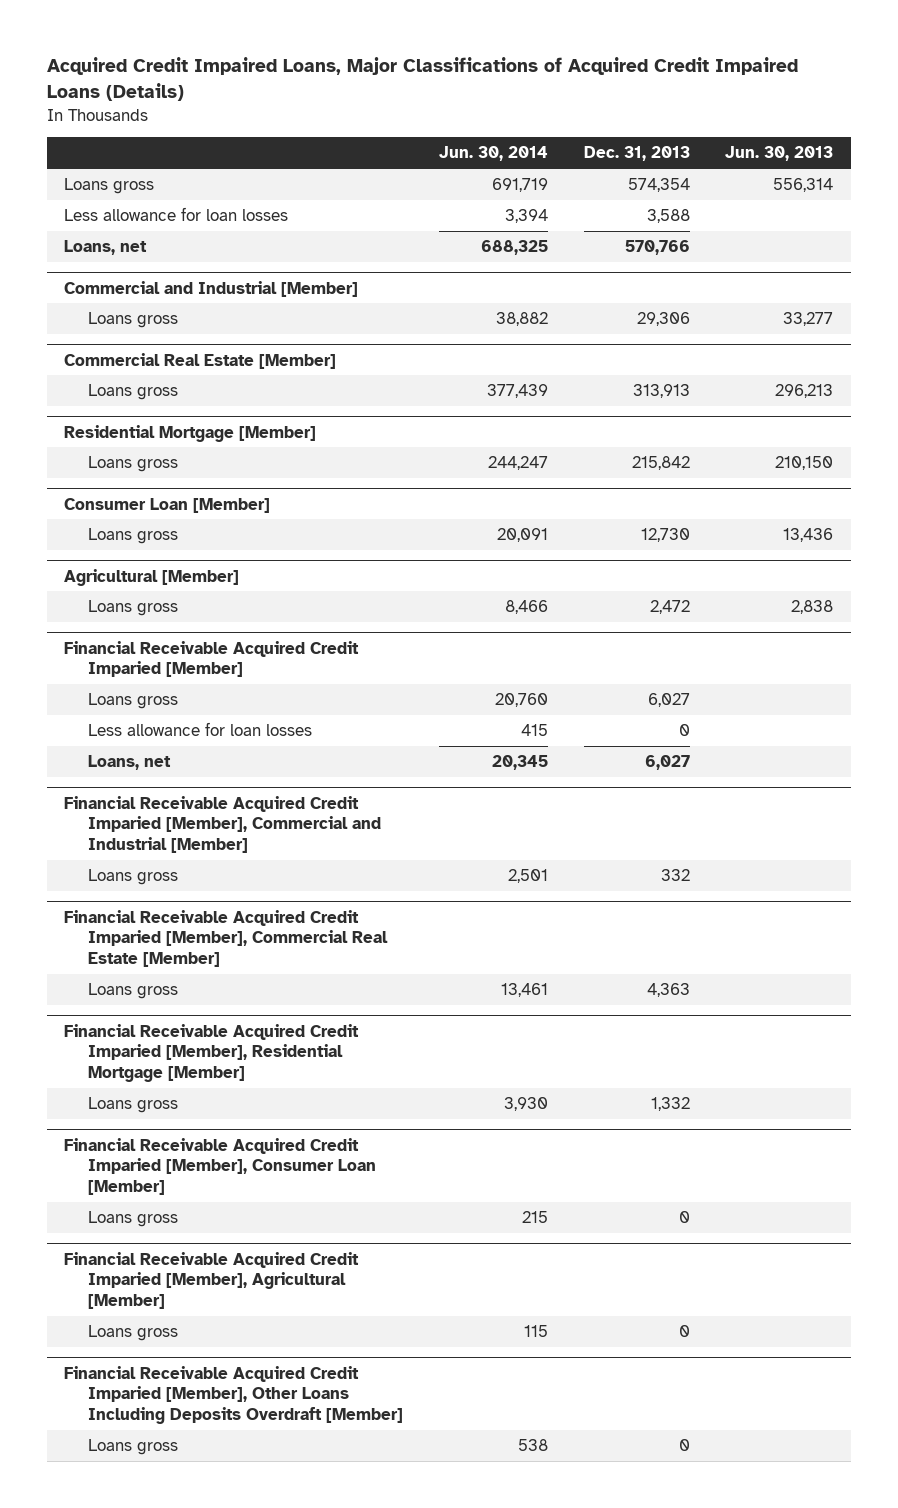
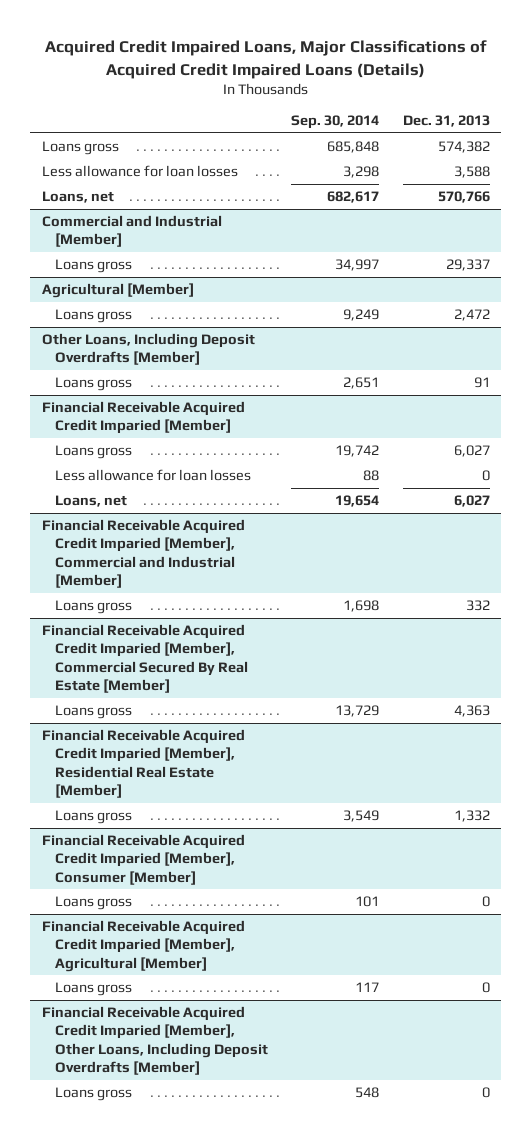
- | Jun. 30, 2014 | Dec. 31, 2013 | Jun. 30, 2013
+ | Sep. 30, 2014 | Dec. 31, 2013
- Loans gross | 691,719 | 574,354 | 556,314
+ Loans gross | 685,848 | 574,382
@ Commercial and Industrial [Member]
- Loans gross | 38,882 | 29,306 | 33,277
- Commercial Real Estate [Member]
- Loans gross | 377,439 | 313,913 | 296,213
- Residential Mortgage [Member]
- Loans gross | 244,247 | 215,842 | 210,150
- Consumer Loan [Member]
- Loans gross | 20,091 | 12,730 | 13,436
@ Commercial and Industrial [Member]
+ Loans gross | 34,997 | 29,337
+ Other Loans, Including Deposit Overdrafts [Member]
+ Loans gross | 2,651 | 91
- Financial Receivable Acquired Credit Imparied [Member], Commercial Real Estate [Member]
+ Financial Receivable Acquired Credit Imparied [Member], Commercial Secured By Real Estate [Member]
- Financial Receivable Acquired Credit Imparied [Member], Residential Mortgage [Member]
+ Financial Receivable Acquired Credit Imparied [Member], Residential Real Estate [Member]
- Financial Receivable Acquired Credit Imparied [Member], Consumer Loan [Member]
+ Financial Receivable Acquired Credit Imparied [Member], Consumer [Member]
- Financial Receivable Acquired Credit Imparied [Member], Other Loans Including Deposits Overdraft [Member]
+ Financial Receivable Acquired Credit Imparied [Member], Other Loans, Including Deposit Overdrafts [Member]

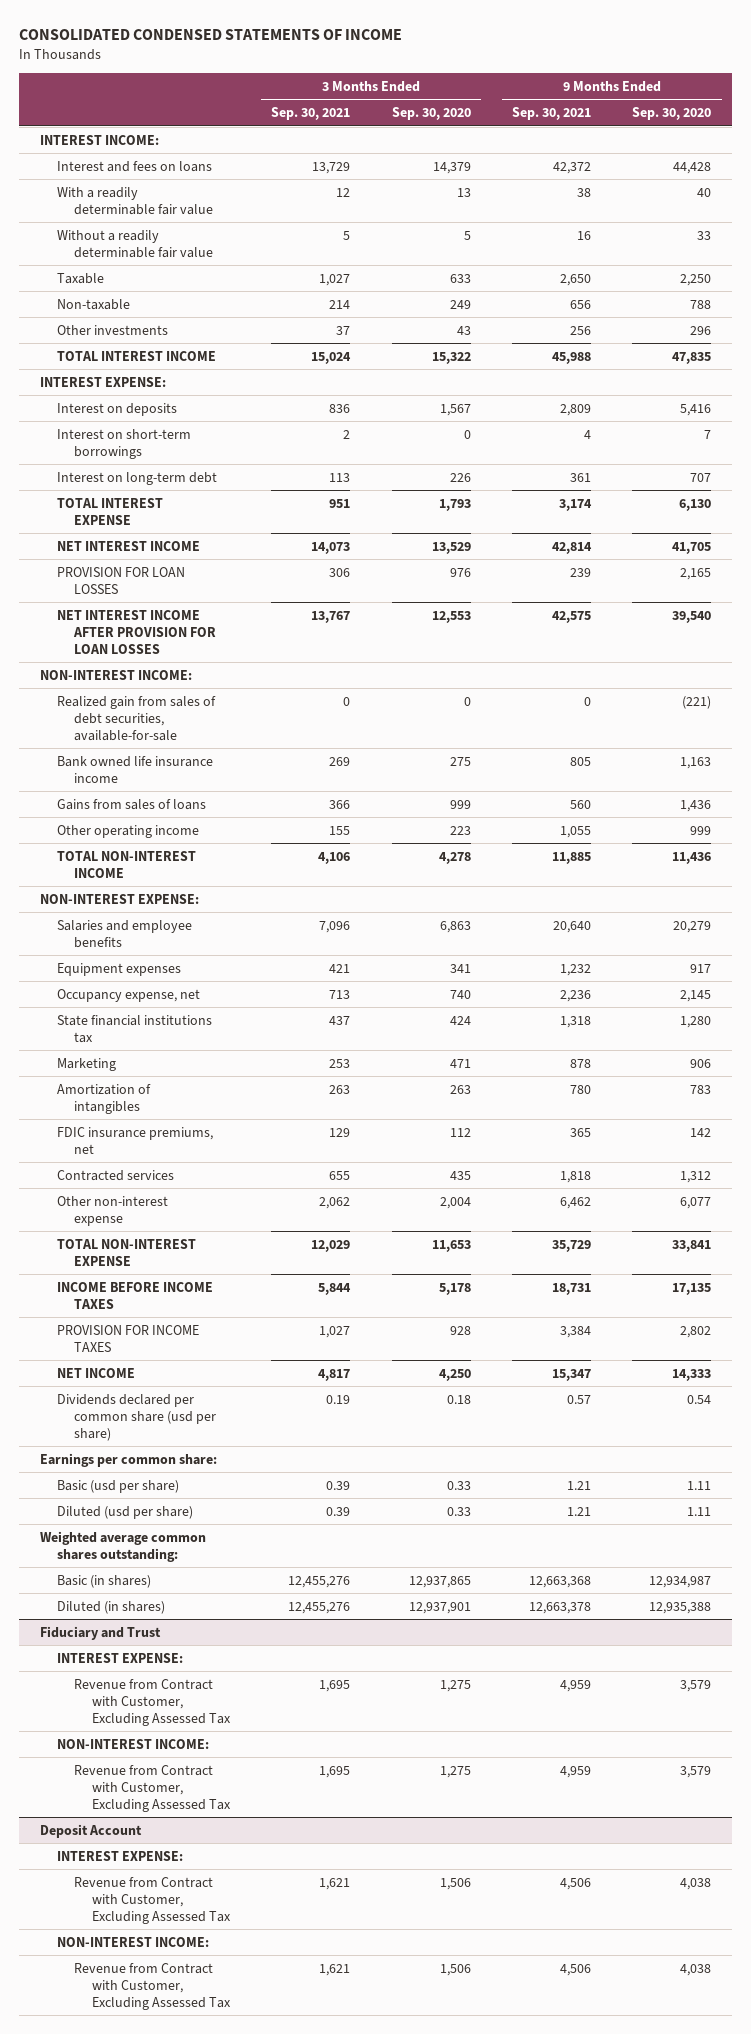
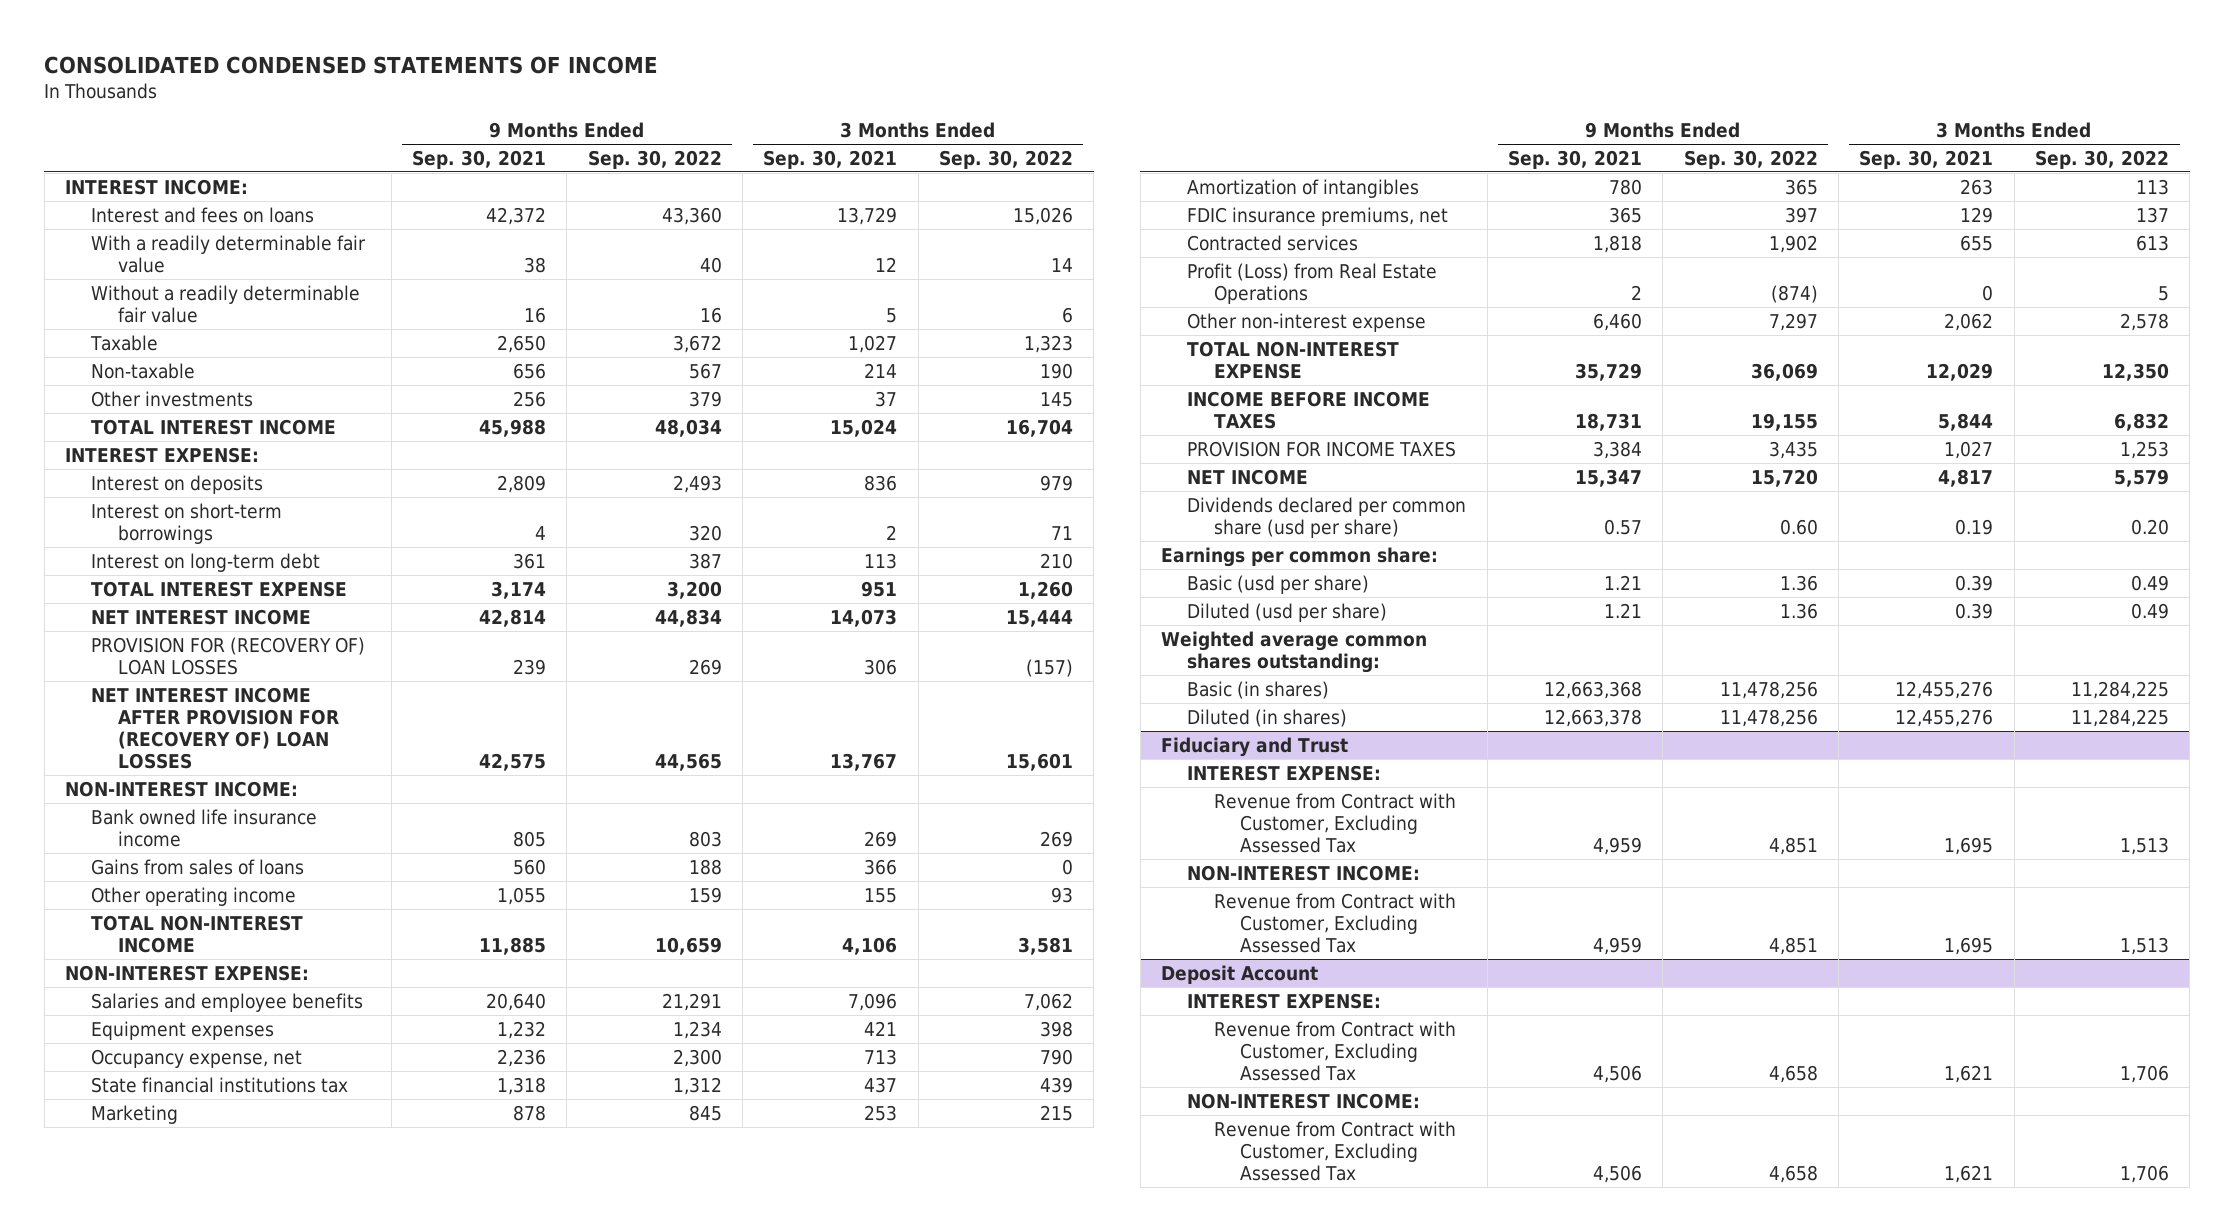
- | 3 Months Ended Sep. 30, 2021 | 3 Months Ended Sep. 30, 2020 | 9 Months Ended Sep. 30, 2021 | 9 Months Ended Sep. 30, 2020
+ | 9 Months Ended Sep. 30, 2021 | 9 Months Ended Sep. 30, 2022 | 3 Months Ended Sep. 30, 2021 | 3 Months Ended Sep. 30, 2022
- PROVISION FOR LOAN LOSSES | 306 | 976 | 239 | 2,165
- NET INTEREST INCOME AFTER PROVISION FOR LOAN LOSSES | 13,767 | 12,553 | 42,575 | 39,540
+ PROVISION FOR (RECOVERY OF) LOAN LOSSES | 239 | 269 | 306 | (157)
+ NET INTEREST INCOME AFTER PROVISION FOR (RECOVERY OF) LOAN LOSSES | 42,575 | 44,565 | 13,767 | 15,601
- Realized gain from sales of debt securities, available-for-sale | 0 | 0 | 0 | (221)
- Other non-interest expense | 2,062 | 2,004 | 6,462 | 6,077
+ Profit (Loss) from Real Estate Operations | 2 | (874) | 0 | 5
+ Other non-interest expense | 6,460 | 7,297 | 2,062 | 2,578

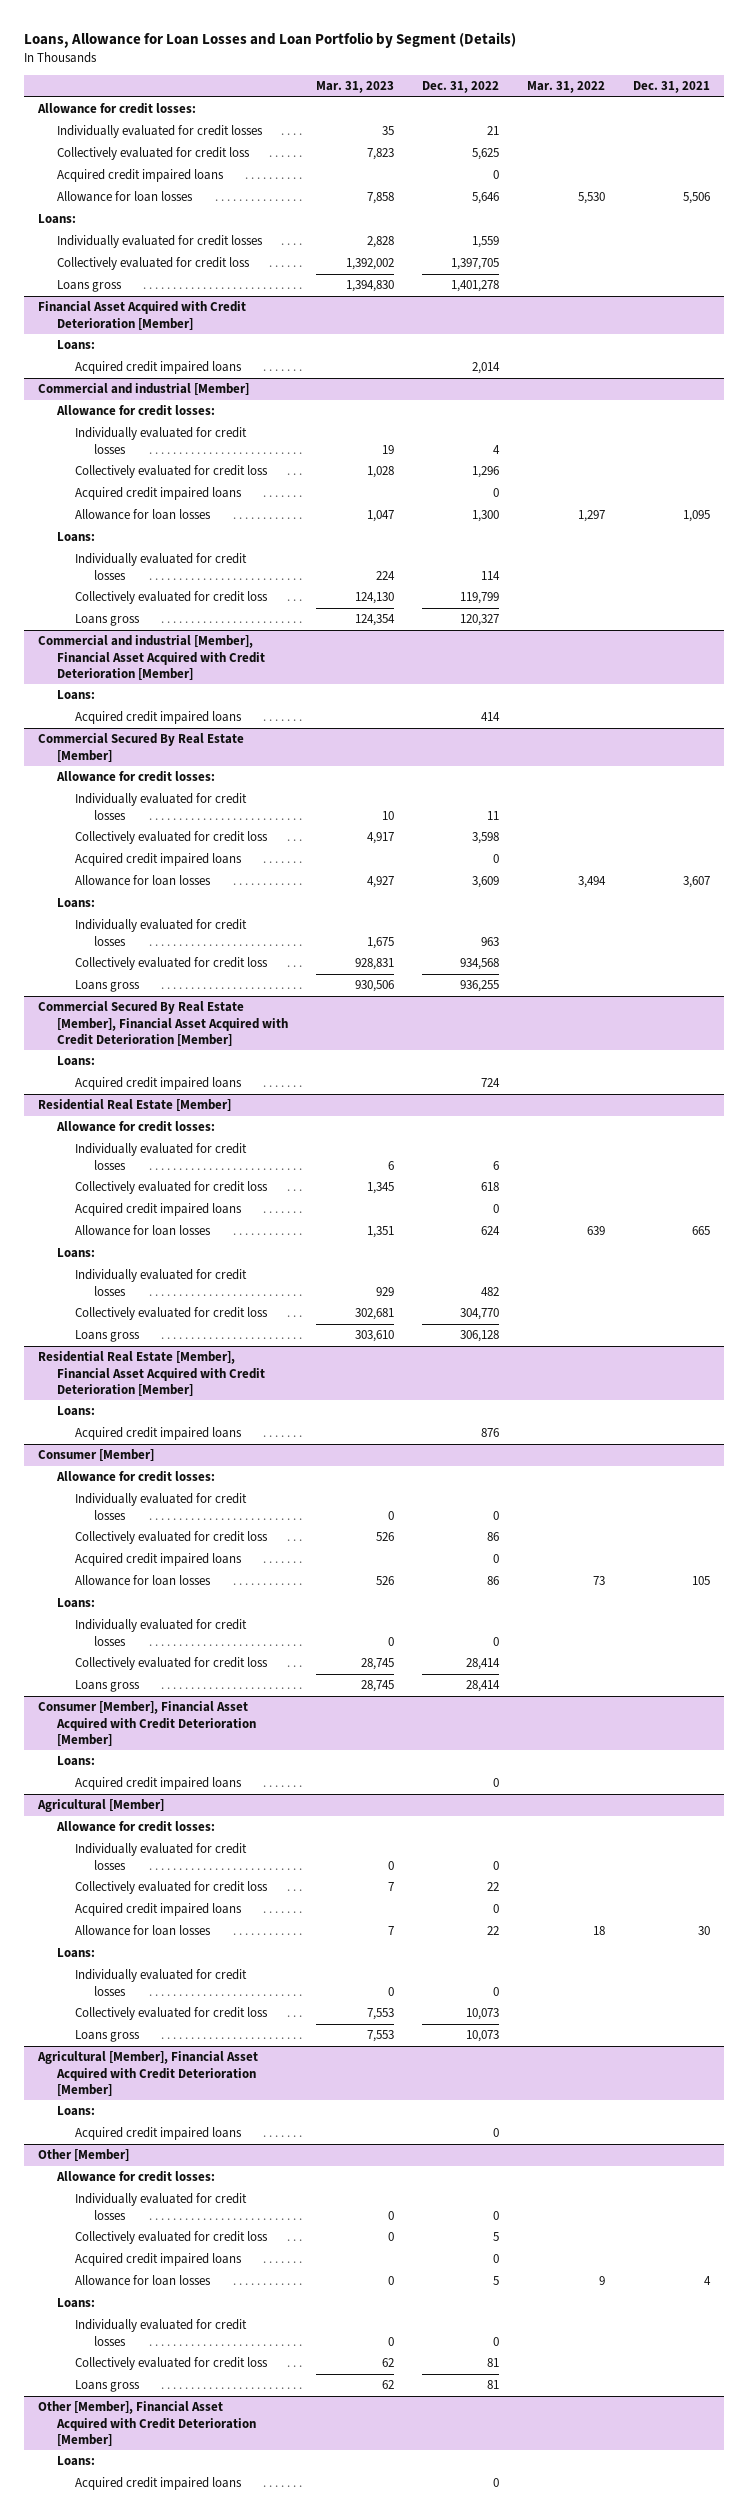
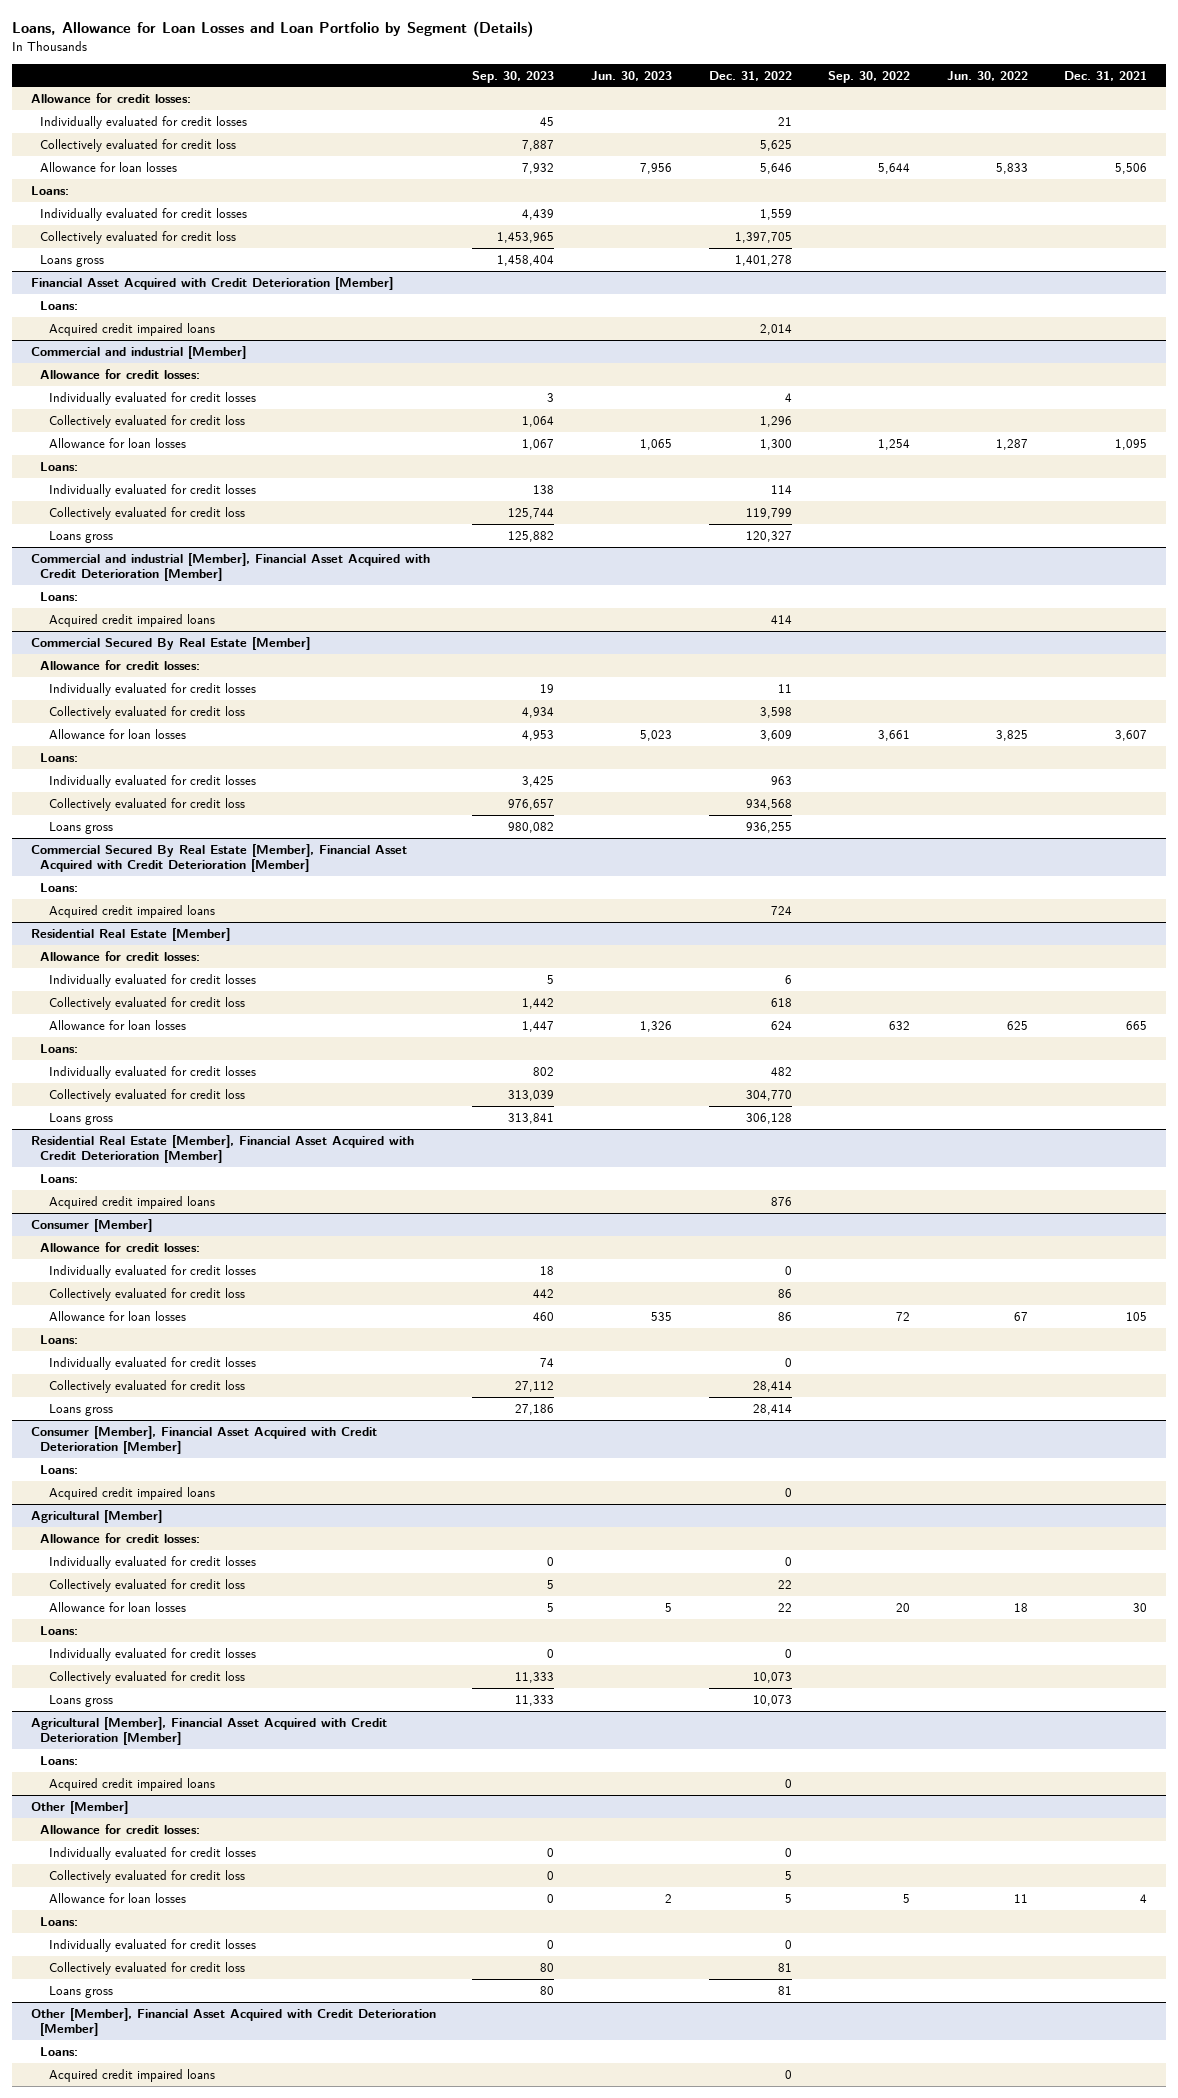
- | Mar. 31, 2023 | Dec. 31, 2022 | Mar. 31, 2022 | Dec. 31, 2021
+ | Sep. 30, 2023 | Jun. 30, 2023 | Dec. 31, 2022 | Sep. 30, 2022 | Jun. 30, 2022 | Dec. 31, 2021
- Acquired credit impaired loans | | 0 | |
@ Commercial and industrial [Member]
- Acquired credit impaired loans | | 0 | |
@ Commercial Secured By Real Estate [Member]
- Acquired credit impaired loans | | 0 | |
@ Residential Real Estate [Member]
- Acquired credit impaired loans | | 0 | |
@ Consumer [Member]
- Acquired credit impaired loans | | 0 | |
@ Agricultural [Member]
- Acquired credit impaired loans | | 0 | |
@ Other [Member]
- Acquired credit impaired loans | | 0 | |

